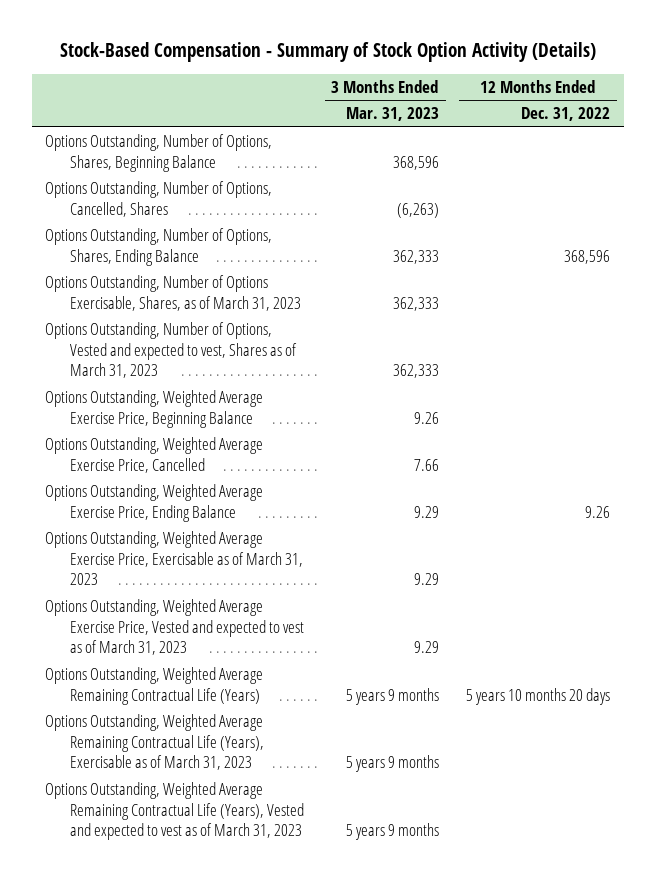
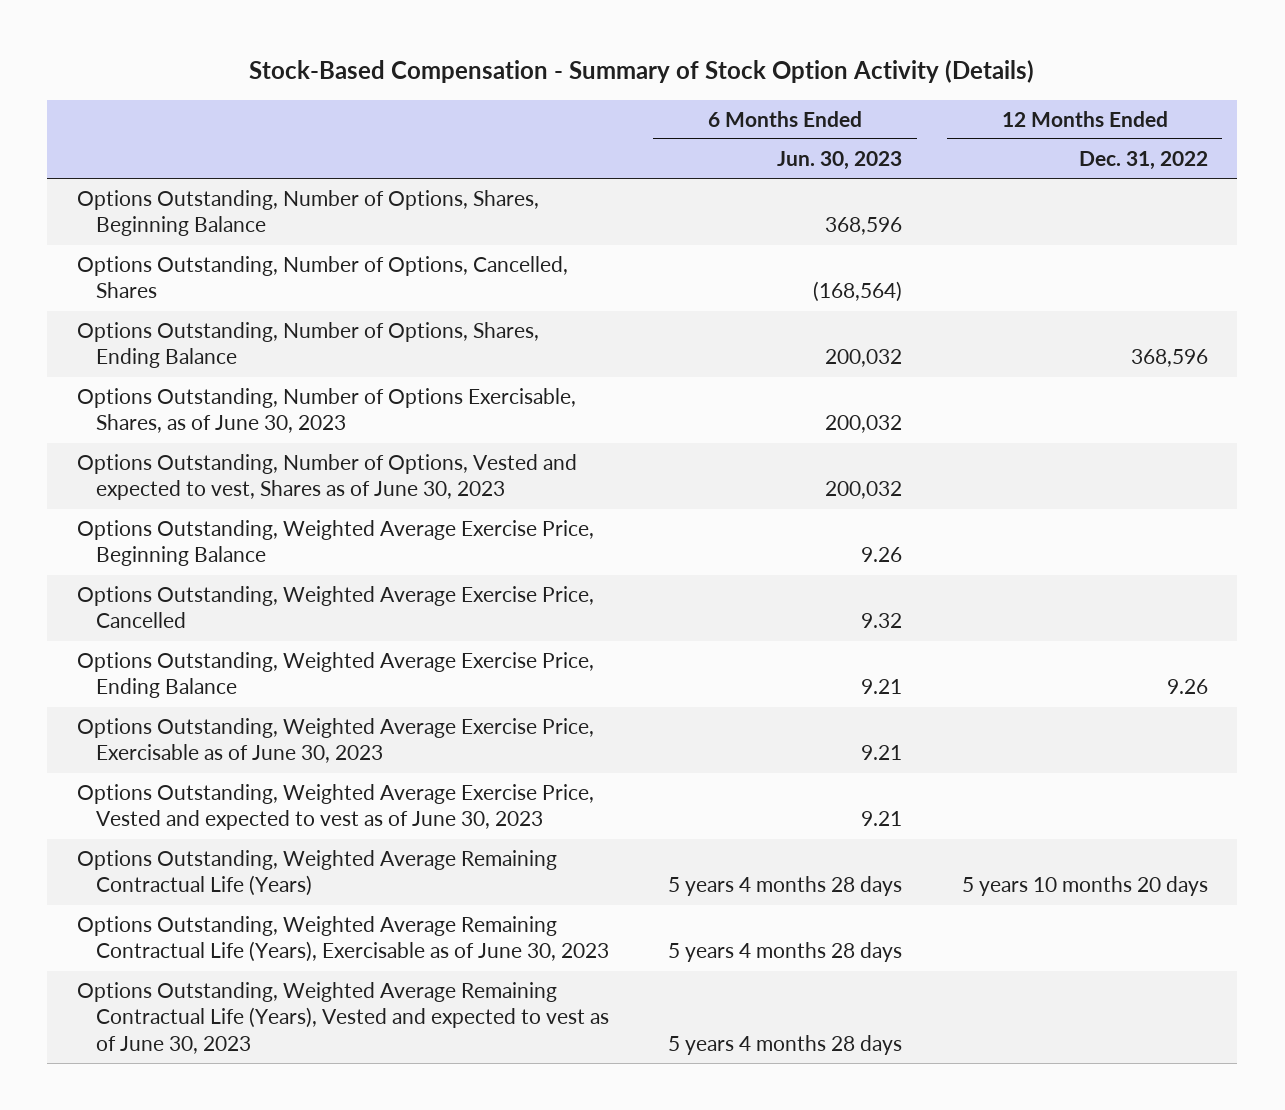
- | 3 Months Ended Mar. 31, 2023 | 12 Months Ended Dec. 31, 2022
+ | 6 Months Ended Jun. 30, 2023 | 12 Months Ended Dec. 31, 2022
- Options Outstanding, Number of Options Exercisable, Shares, as of March 31, 2023 | 362,333 |
- Options Outstanding, Number of Options, Vested and expected to vest, Shares as of March 31, 2023 | 362,333 |
+ Options Outstanding, Number of Options Exercisable, Shares, as of June 30, 2023 | 200,032 |
+ Options Outstanding, Number of Options, Vested and expected to vest, Shares as of June 30, 2023 | 200,032 |
- Options Outstanding, Weighted Average Exercise Price, Exercisable as of March 31, 2023 | 9.29 |
- Options Outstanding, Weighted Average Exercise Price, Vested and expected to vest as of March 31, 2023 | 9.29 |
+ Options Outstanding, Weighted Average Exercise Price, Exercisable as of June 30, 2023 | 9.21 |
+ Options Outstanding, Weighted Average Exercise Price, Vested and expected to vest as of June 30, 2023 | 9.21 |
- Options Outstanding, Weighted Average Remaining Contractual Life (Years), Exercisable as of March 31, 2023 | 5 years 9 months |
- Options Outstanding, Weighted Average Remaining Contractual Life (Years), Vested and expected to vest as of March 31, 2023 | 5 years 9 months |
+ Options Outstanding, Weighted Average Remaining Contractual Life (Years), Exercisable as of June 30, 2023 | 5 years 4 months 28 days |
+ Options Outstanding, Weighted Average Remaining Contractual Life (Years), Vested and expected to vest as of June 30, 2023 | 5 years 4 months 28 days |

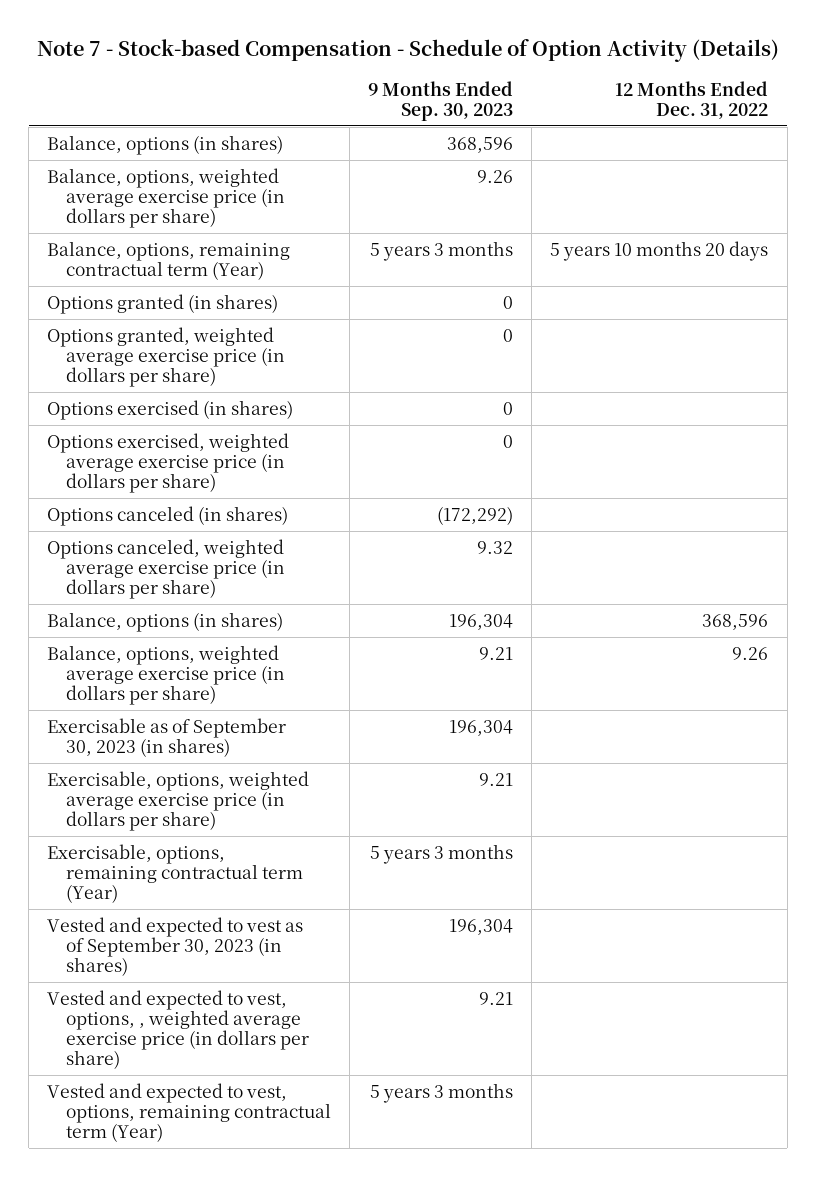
- Stock-Based Compensation - Summary of Stock Option Activity (Details)
+ Note 7 - Stock-based Compensation - Schedule of Option Activity (Details)
- | 6 Months Ended Jun. 30, 2023 | 12 Months Ended Dec. 31, 2022
+ | 9 Months Ended Sep. 30, 2023 | 12 Months Ended Dec. 31, 2022
- Options Outstanding, Number of Options, Shares, Beginning Balance | 368,596 |
- Options Outstanding, Number of Options, Cancelled, Shares | (168,564) |
- Options Outstanding, Number of Options, Shares, Ending Balance | 200,032 | 368,596
- Options Outstanding, Number of Options Exercisable, Shares, as of June 30, 2023 | 200,032 |
- Options Outstanding, Number of Options, Vested and expected to vest, Shares as of June 30, 2023 | 200,032 |
- Options Outstanding, Weighted Average Exercise Price, Beginning Balance | 9.26 |
- Options Outstanding, Weighted Average Exercise Price, Cancelled | 9.32 |
- Options Outstanding, Weighted Average Exercise Price, Ending Balance | 9.21 | 9.26
- Options Outstanding, Weighted Average Exercise Price, Exercisable as of June 30, 2023 | 9.21 |
- Options Outstanding, Weighted Average Exercise Price, Vested and expected to vest as of June 30, 2023 | 9.21 |
- Options Outstanding, Weighted Average Remaining Contractual Life (Years) | 5 years 4 months 28 days | 5 years 10 months 20 days
- Options Outstanding, Weighted Average Remaining Contractual Life (Years), Exercisable as of June 30, 2023 | 5 years 4 months 28 days |
- Options Outstanding, Weighted Average Remaining Contractual Life (Years), Vested and expected to vest as of June 30, 2023 | 5 years 4 months 28 days |
+ Balance, options (in shares) | 368,596 |
+ Balance, options, weighted average exercise price (in dollars per share) | 9.26 |
+ Balance, options, remaining contractual term (Year) | 5 years 3 months | 5 years 10 months 20 days
+ Options granted (in shares) | 0 |
+ Options granted, weighted average exercise price (in dollars per share) | 0 |
+ Options exercised (in shares) | 0 |
+ Options exercised, weighted average exercise price (in dollars per share) | 0 |
+ Options canceled (in shares) | (172,292) |
+ Options canceled, weighted average exercise price (in dollars per share) | 9.32 |
+ Balance, options (in shares) | 196,304 | 368,596
+ Balance, options, weighted average exercise price (in dollars per share) | 9.21 | 9.26
+ Exercisable as of September 30, 2023 (in shares) | 196,304 |
+ Exercisable, options, weighted average exercise price (in dollars per share) | 9.21 |
+ Exercisable, options, remaining contractual term (Year) | 5 years 3 months |
+ Vested and expected to vest as of September 30, 2023 (in shares) | 196,304 |
+ Vested and expected to vest, options, , weighted average exercise price (in dollars per share) | 9.21 |
+ Vested and expected to vest, options, remaining contractual term (Year) | 5 years 3 months |

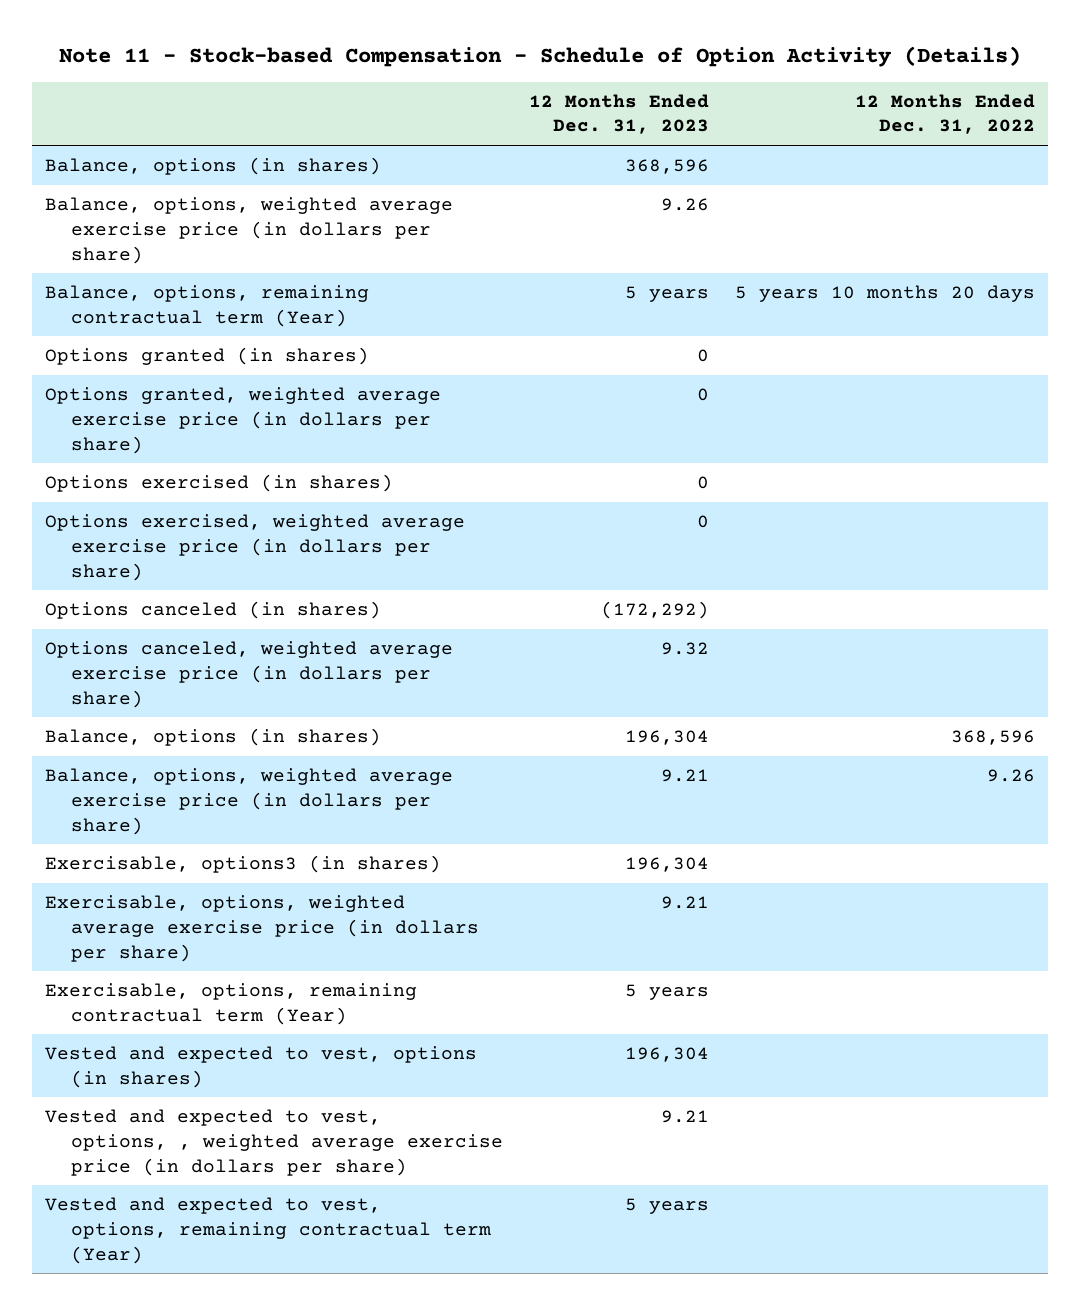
- Note 7 - Stock-based Compensation - Schedule of Option Activity (Details)
+ Note 11 - Stock-based Compensation - Schedule of Option Activity (Details)
- | 9 Months Ended Sep. 30, 2023 | 12 Months Ended Dec. 31, 2022
+ | 12 Months Ended Dec. 31, 2023 | 12 Months Ended Dec. 31, 2022
- Exercisable as of September 30, 2023 (in shares) | 196,304 |
+ Exercisable, options3 (in shares) | 196,304 |
- Vested and expected to vest as of September 30, 2023 (in shares) | 196,304 |
+ Vested and expected to vest, options (in shares) | 196,304 |

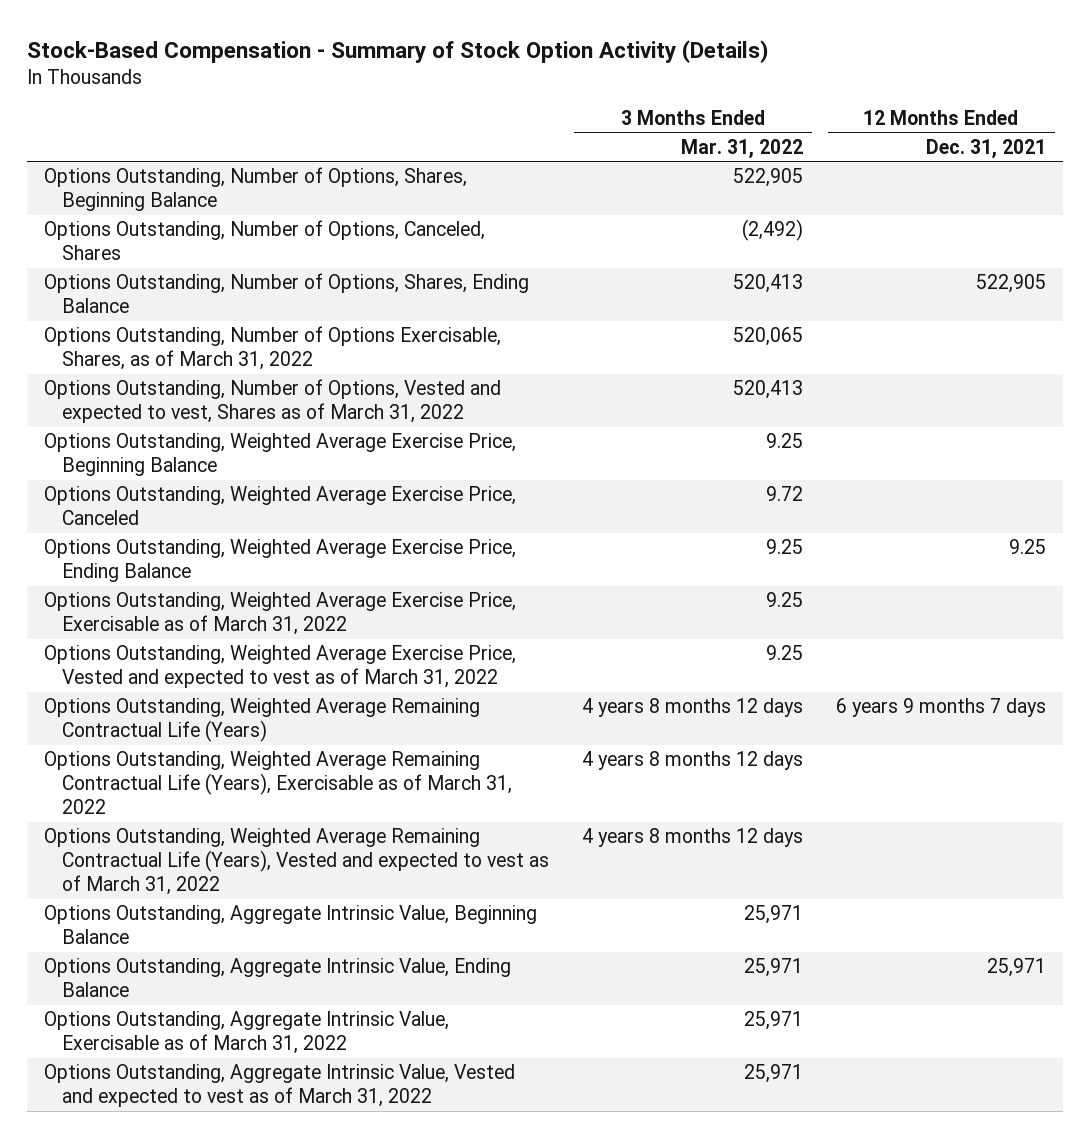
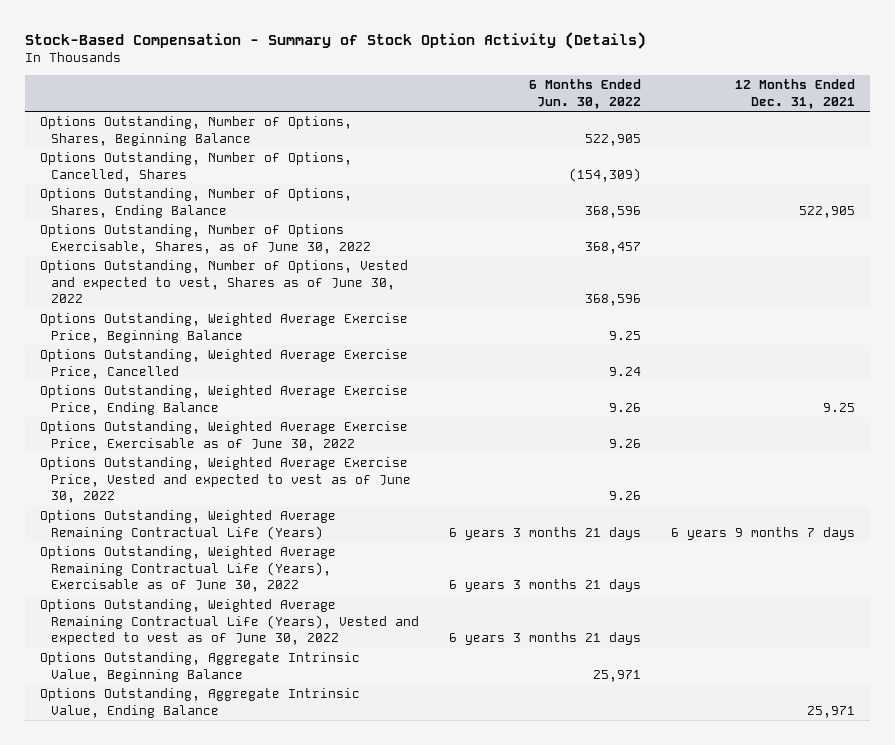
- | 3 Months Ended Mar. 31, 2022 | 12 Months Ended Dec. 31, 2021
+ | 6 Months Ended Jun. 30, 2022 | 12 Months Ended Dec. 31, 2021
- Options Outstanding, Number of Options, Canceled, Shares | (2,492) |
+ Options Outstanding, Number of Options, Cancelled, Shares | (154,309) |
- Options Outstanding, Number of Options Exercisable, Shares, as of March 31, 2022 | 520,065 |
- Options Outstanding, Number of Options, Vested and expected to vest, Shares as of March 31, 2022 | 520,413 |
+ Options Outstanding, Number of Options Exercisable, Shares, as of June 30, 2022 | 368,457 |
+ Options Outstanding, Number of Options, Vested and expected to vest, Shares as of June 30, 2022 | 368,596 |
- Options Outstanding, Weighted Average Exercise Price, Canceled | 9.72 |
+ Options Outstanding, Weighted Average Exercise Price, Cancelled | 9.24 |
- Options Outstanding, Weighted Average Exercise Price, Exercisable as of March 31, 2022 | 9.25 |
- Options Outstanding, Weighted Average Exercise Price, Vested and expected to vest as of March 31, 2022 | 9.25 |
+ Options Outstanding, Weighted Average Exercise Price, Exercisable as of June 30, 2022 | 9.26 |
+ Options Outstanding, Weighted Average Exercise Price, Vested and expected to vest as of June 30, 2022 | 9.26 |
- Options Outstanding, Weighted Average Remaining Contractual Life (Years), Exercisable as of March 31, 2022 | 4 years 8 months 12 days |
- Options Outstanding, Weighted Average Remaining Contractual Life (Years), Vested and expected to vest as of March 31, 2022 | 4 years 8 months 12 days |
+ Options Outstanding, Weighted Average Remaining Contractual Life (Years), Exercisable as of June 30, 2022 | 6 years 3 months 21 days |
+ Options Outstanding, Weighted Average Remaining Contractual Life (Years), Vested and expected to vest as of June 30, 2022 | 6 years 3 months 21 days |
- Options Outstanding, Aggregate Intrinsic Value, Exercisable as of March 31, 2022 | 25,971 |
- Options Outstanding, Aggregate Intrinsic Value, Vested and expected to vest as of March 31, 2022 | 25,971 |

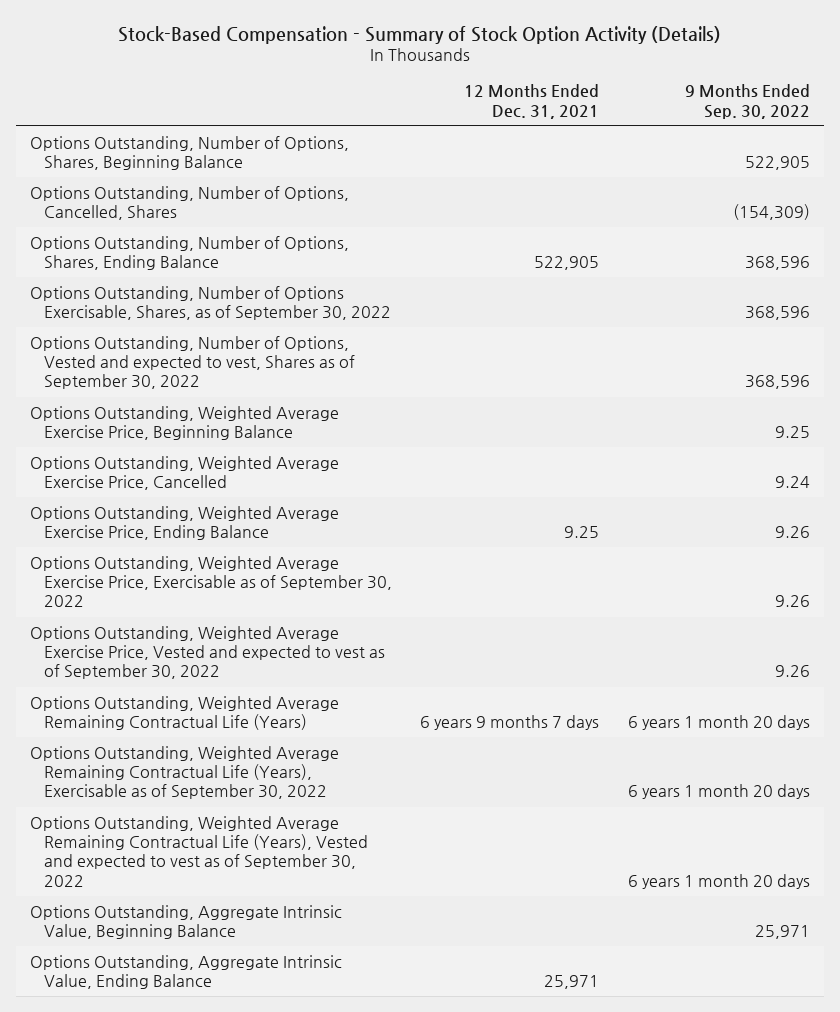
- | 6 Months Ended Jun. 30, 2022 | 12 Months Ended Dec. 31, 2021
+ | 12 Months Ended Dec. 31, 2021 | 9 Months Ended Sep. 30, 2022
- Options Outstanding, Number of Options Exercisable, Shares, as of June 30, 2022 | 368,457 |
- Options Outstanding, Number of Options, Vested and expected to vest, Shares as of June 30, 2022 | 368,596 |
+ Options Outstanding, Number of Options Exercisable, Shares, as of September 30, 2022 | | 368,596
+ Options Outstanding, Number of Options, Vested and expected to vest, Shares as of September 30, 2022 | | 368,596
- Options Outstanding, Weighted Average Exercise Price, Exercisable as of June 30, 2022 | 9.26 |
- Options Outstanding, Weighted Average Exercise Price, Vested and expected to vest as of June 30, 2022 | 9.26 |
+ Options Outstanding, Weighted Average Exercise Price, Exercisable as of September 30, 2022 | | 9.26
+ Options Outstanding, Weighted Average Exercise Price, Vested and expected to vest as of September 30, 2022 | | 9.26
- Options Outstanding, Weighted Average Remaining Contractual Life (Years), Exercisable as of June 30, 2022 | 6 years 3 months 21 days |
- Options Outstanding, Weighted Average Remaining Contractual Life (Years), Vested and expected to vest as of June 30, 2022 | 6 years 3 months 21 days |
+ Options Outstanding, Weighted Average Remaining Contractual Life (Years), Exercisable as of September 30, 2022 | | 6 years 1 month 20 days
+ Options Outstanding, Weighted Average Remaining Contractual Life (Years), Vested and expected to vest as of September 30, 2022 | | 6 years 1 month 20 days

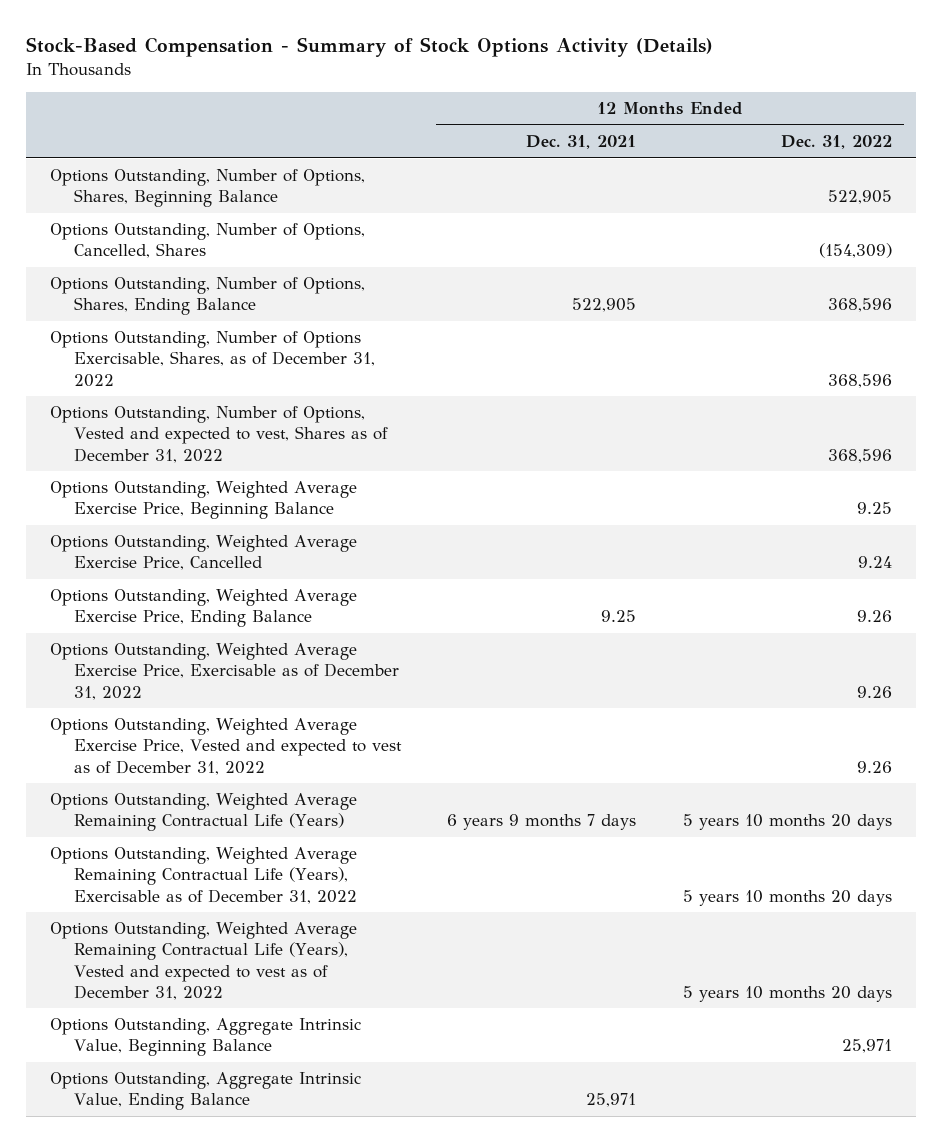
- Stock-Based Compensation - Summary of Stock Option Activity (Details)
+ Stock-Based Compensation - Summary of Stock Options Activity (Details)
- | 12 Months Ended Dec. 31, 2021 | 9 Months Ended Sep. 30, 2022
+ | 12 Months Ended Dec. 31, 2021 | 12 Months Ended Dec. 31, 2022
- Options Outstanding, Number of Options Exercisable, Shares, as of September 30, 2022 | | 368,596
- Options Outstanding, Number of Options, Vested and expected to vest, Shares as of September 30, 2022 | | 368,596
+ Options Outstanding, Number of Options Exercisable, Shares, as of December 31, 2022 | | 368,596
+ Options Outstanding, Number of Options, Vested and expected to vest, Shares as of December 31, 2022 | | 368,596
- Options Outstanding, Weighted Average Exercise Price, Exercisable as of September 30, 2022 | | 9.26
- Options Outstanding, Weighted Average Exercise Price, Vested and expected to vest as of September 30, 2022 | | 9.26
+ Options Outstanding, Weighted Average Exercise Price, Exercisable as of December 31, 2022 | | 9.26
+ Options Outstanding, Weighted Average Exercise Price, Vested and expected to vest as of December 31, 2022 | | 9.26
- Options Outstanding, Weighted Average Remaining Contractual Life (Years), Exercisable as of September 30, 2022 | | 6 years 1 month 20 days
- Options Outstanding, Weighted Average Remaining Contractual Life (Years), Vested and expected to vest as of September 30, 2022 | | 6 years 1 month 20 days
+ Options Outstanding, Weighted Average Remaining Contractual Life (Years), Exercisable as of December 31, 2022 | | 5 years 10 months 20 days
+ Options Outstanding, Weighted Average Remaining Contractual Life (Years), Vested and expected to vest as of December 31, 2022 | | 5 years 10 months 20 days

